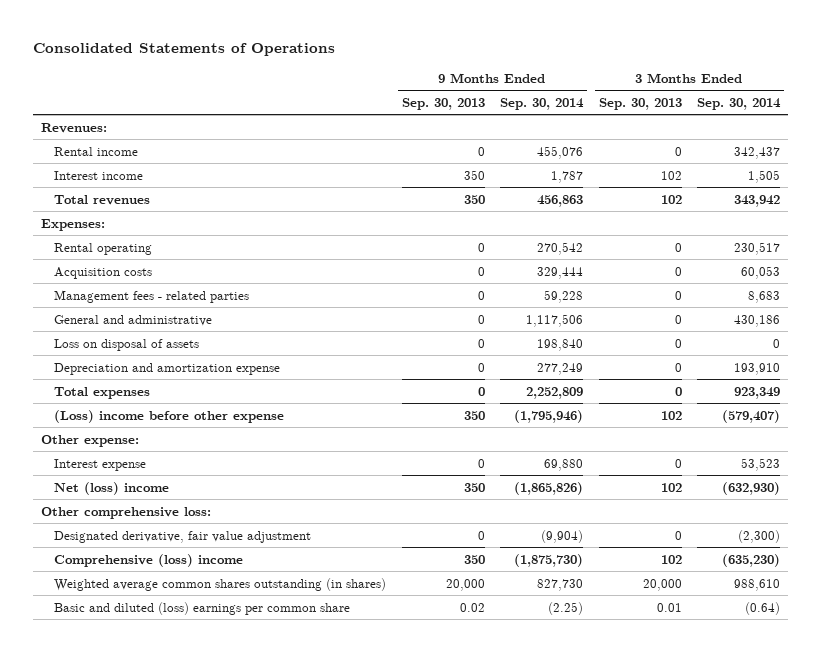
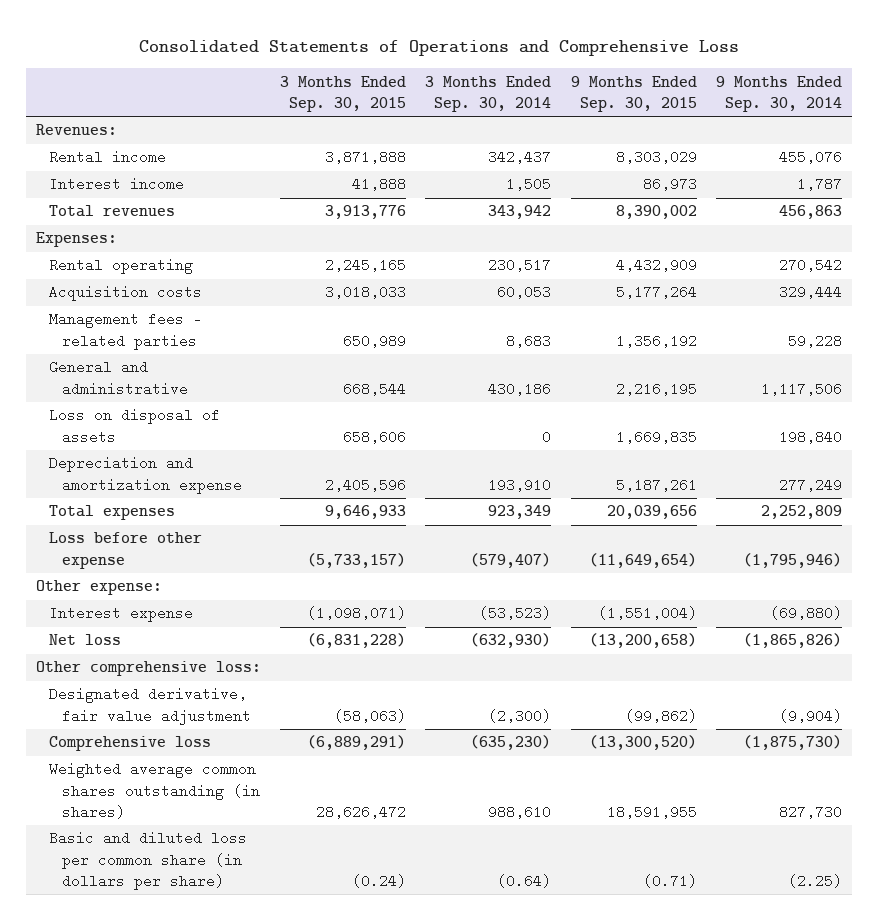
- Consolidated Statements of Operations
+ Consolidated Statements of Operations and Comprehensive Loss
- | 9 Months Ended Sep. 30, 2013 | 9 Months Ended Sep. 30, 2014 | 3 Months Ended Sep. 30, 2013 | 3 Months Ended Sep. 30, 2014
+ | 3 Months Ended Sep. 30, 2015 | 3 Months Ended Sep. 30, 2014 | 9 Months Ended Sep. 30, 2015 | 9 Months Ended Sep. 30, 2014
- (Loss) income before other expense | 350 | (1,795,946) | 102 | (579,407)
+ Loss before other expense | (5,733,157) | (579,407) | (11,649,654) | (1,795,946)
- Interest expense | 0 | 69,880 | 0 | 53,523
- Net (loss) income | 350 | (1,865,826) | 102 | (632,930)
+ Interest expense | (1,098,071) | (53,523) | (1,551,004) | (69,880)
+ Net loss | (6,831,228) | (632,930) | (13,200,658) | (1,865,826)
- Comprehensive (loss) income | 350 | (1,875,730) | 102 | (635,230)
+ Comprehensive loss | (6,889,291) | (635,230) | (13,300,520) | (1,875,730)
- Basic and diluted (loss) earnings per common share | 0.02 | (2.25) | 0.01 | (0.64)
+ Basic and diluted loss per common share (in dollars per share) | (0.24) | (0.64) | (0.71) | (2.25)

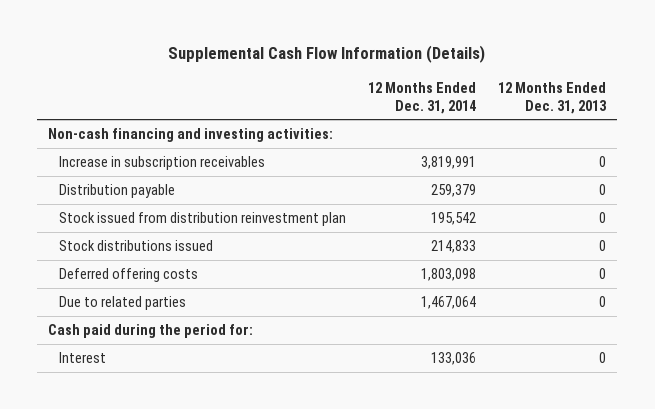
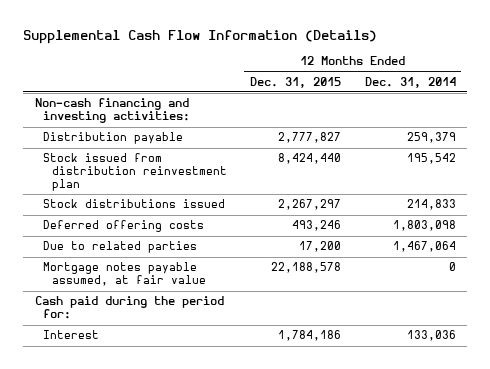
- | 12 Months Ended Dec. 31, 2014 | 12 Months Ended Dec. 31, 2013
+ | 12 Months Ended Dec. 31, 2015 | 12 Months Ended Dec. 31, 2014
- Increase in subscription receivables | 3,819,991 | 0
+ Mortgage notes payable assumed, at fair value | 22,188,578 | 0

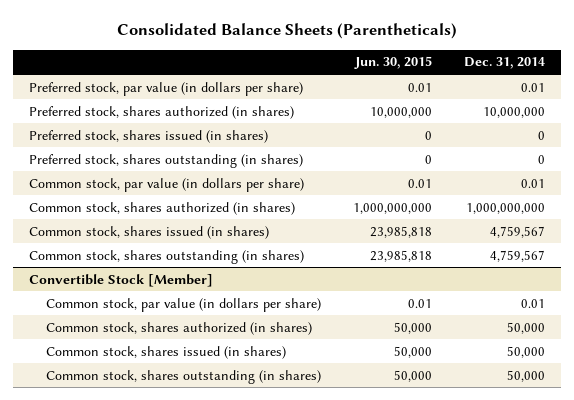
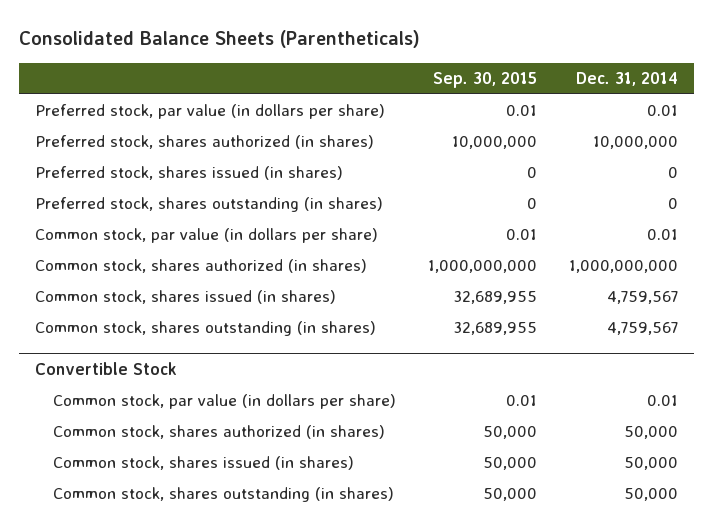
- | Jun. 30, 2015 | Dec. 31, 2014
+ | Sep. 30, 2015 | Dec. 31, 2014
- Convertible Stock [Member]
+ Convertible Stock

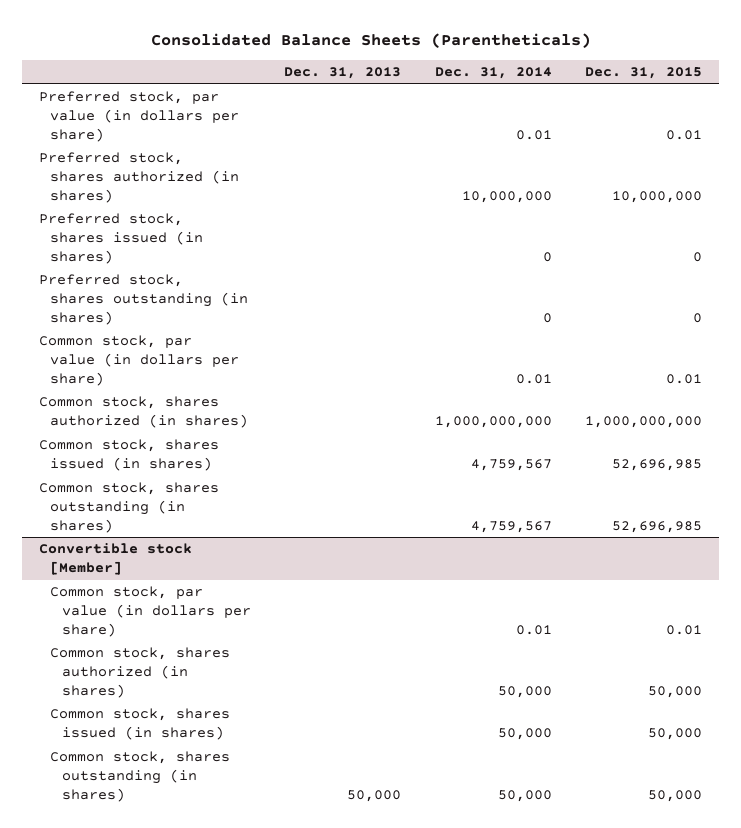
- | Sep. 30, 2015 | Dec. 31, 2014
+ | Dec. 31, 2013 | Dec. 31, 2014 | Dec. 31, 2015
- Convertible Stock
+ Convertible stock [Member]

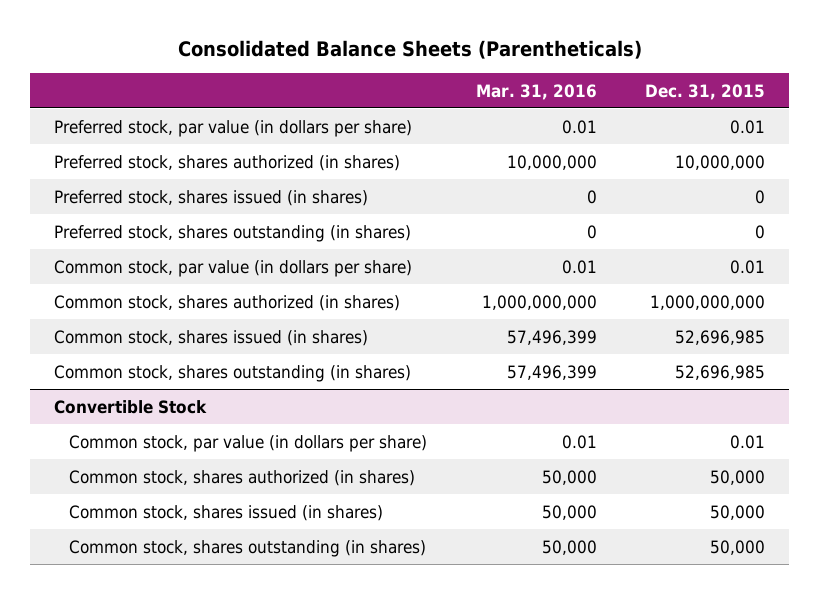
- | Dec. 31, 2013 | Dec. 31, 2014 | Dec. 31, 2015
+ | Mar. 31, 2016 | Dec. 31, 2015
- Convertible stock [Member]
+ Convertible Stock

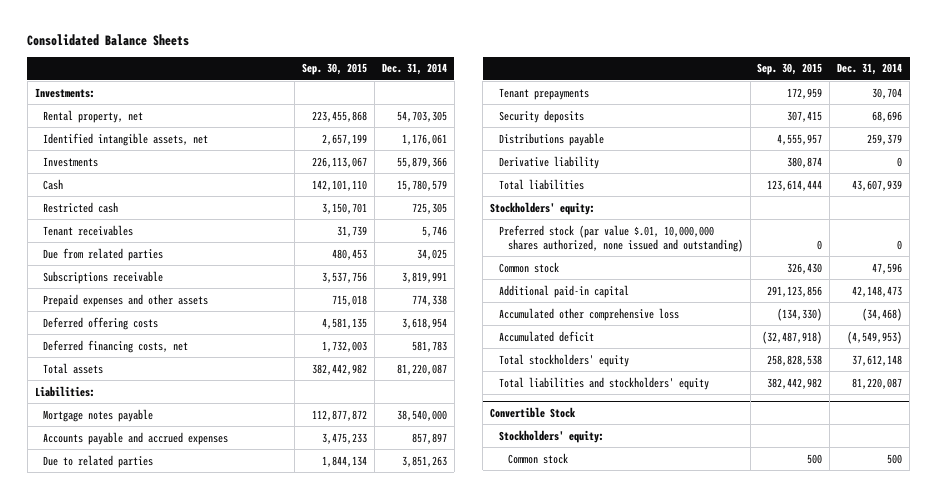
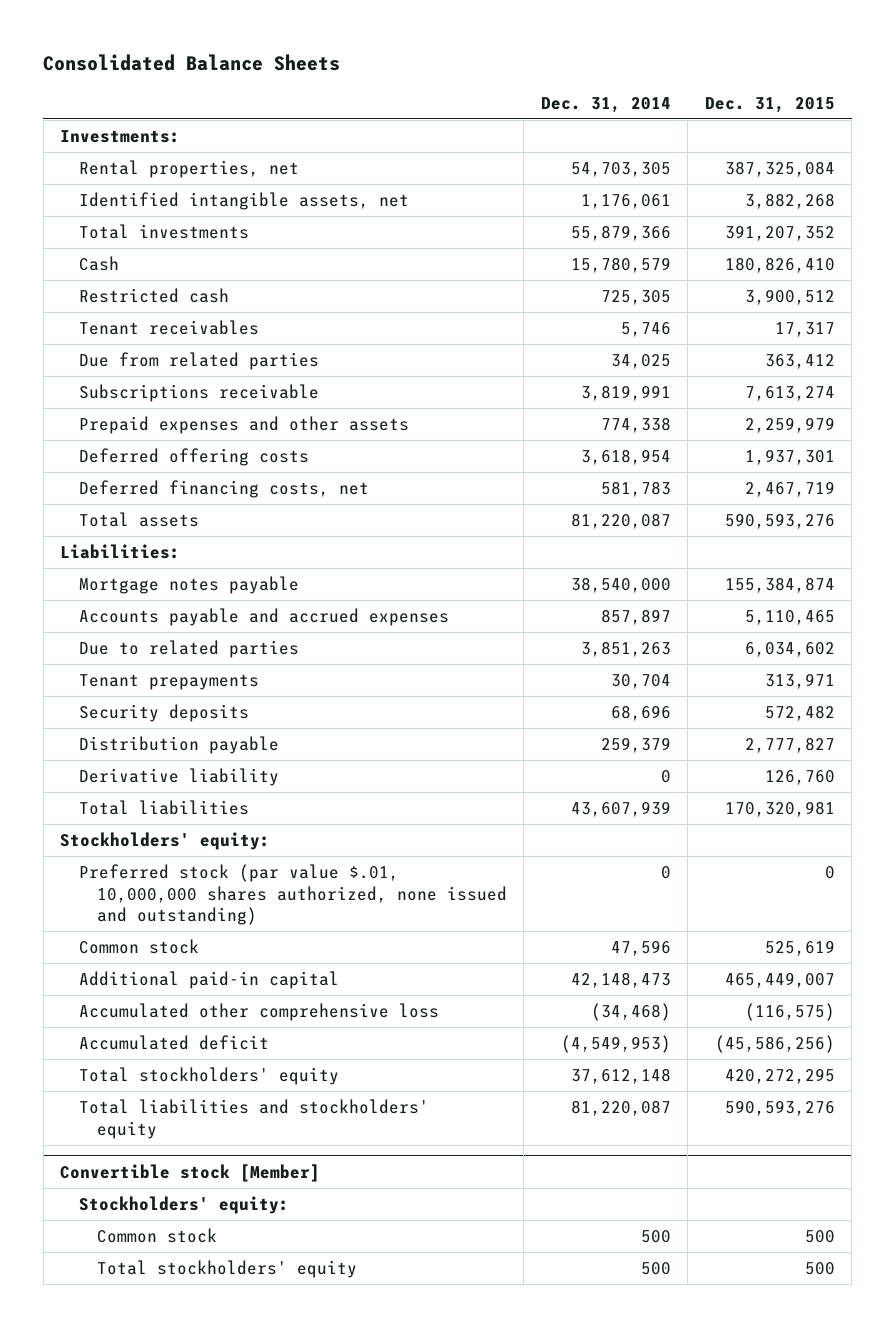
- | Sep. 30, 2015 | Dec. 31, 2014
+ | Dec. 31, 2014 | Dec. 31, 2015
- Rental property, net | 223,455,868 | 54,703,305
+ Rental properties, net | 54,703,305 | 387,325,084
- Investments | 226,113,067 | 55,879,366
+ Total investments | 55,879,366 | 391,207,352
- Distributions payable | 4,555,957 | 259,379
+ Distribution payable | 259,379 | 2,777,827
- Convertible Stock
+ Convertible stock [Member]
+ Total stockholders' equity | 500 | 500

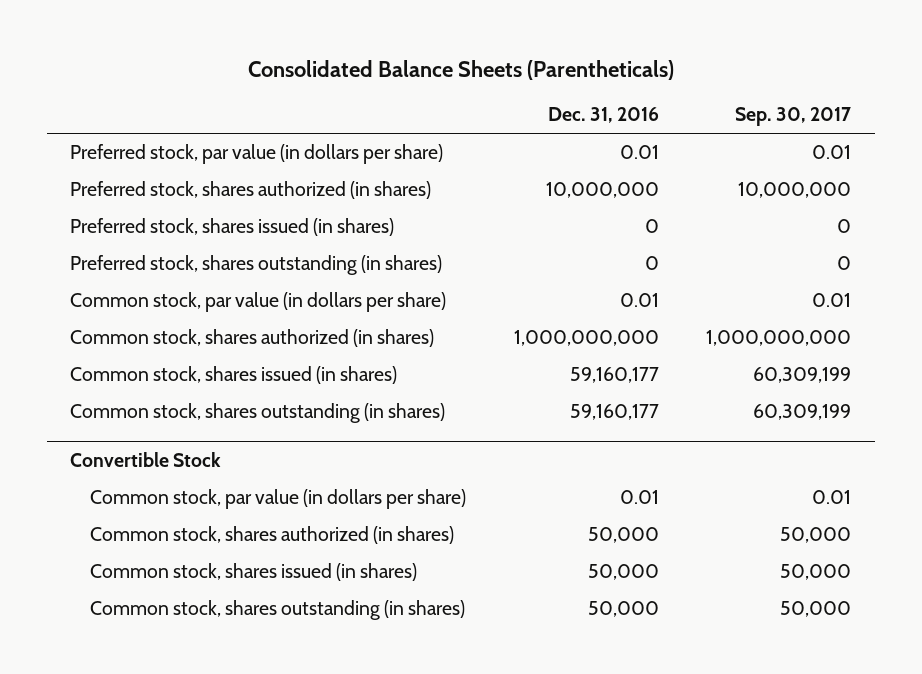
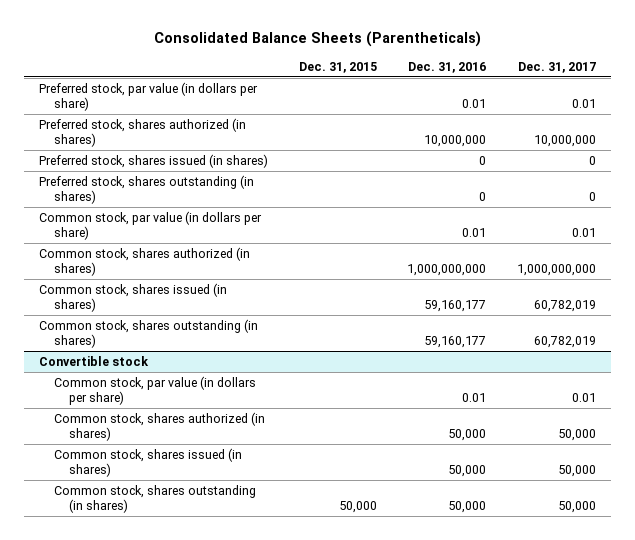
- | Dec. 31, 2016 | Sep. 30, 2017
+ | Dec. 31, 2015 | Dec. 31, 2016 | Dec. 31, 2017
- Convertible Stock
+ Convertible stock

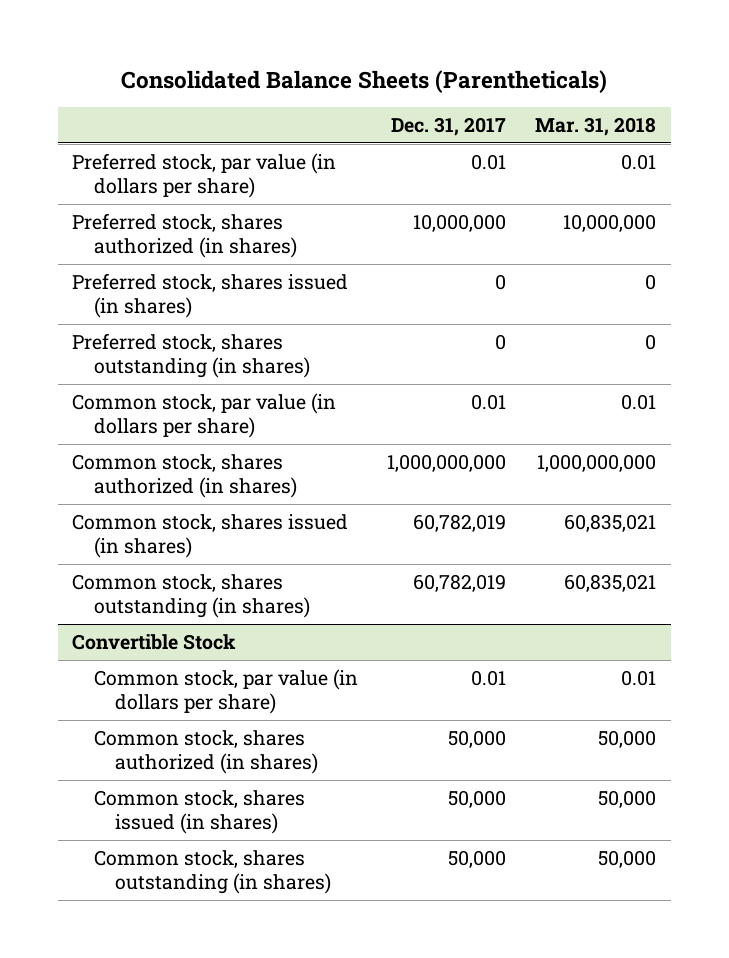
- | Dec. 31, 2015 | Dec. 31, 2016 | Dec. 31, 2017
+ | Dec. 31, 2017 | Mar. 31, 2018
- Convertible stock
+ Convertible Stock

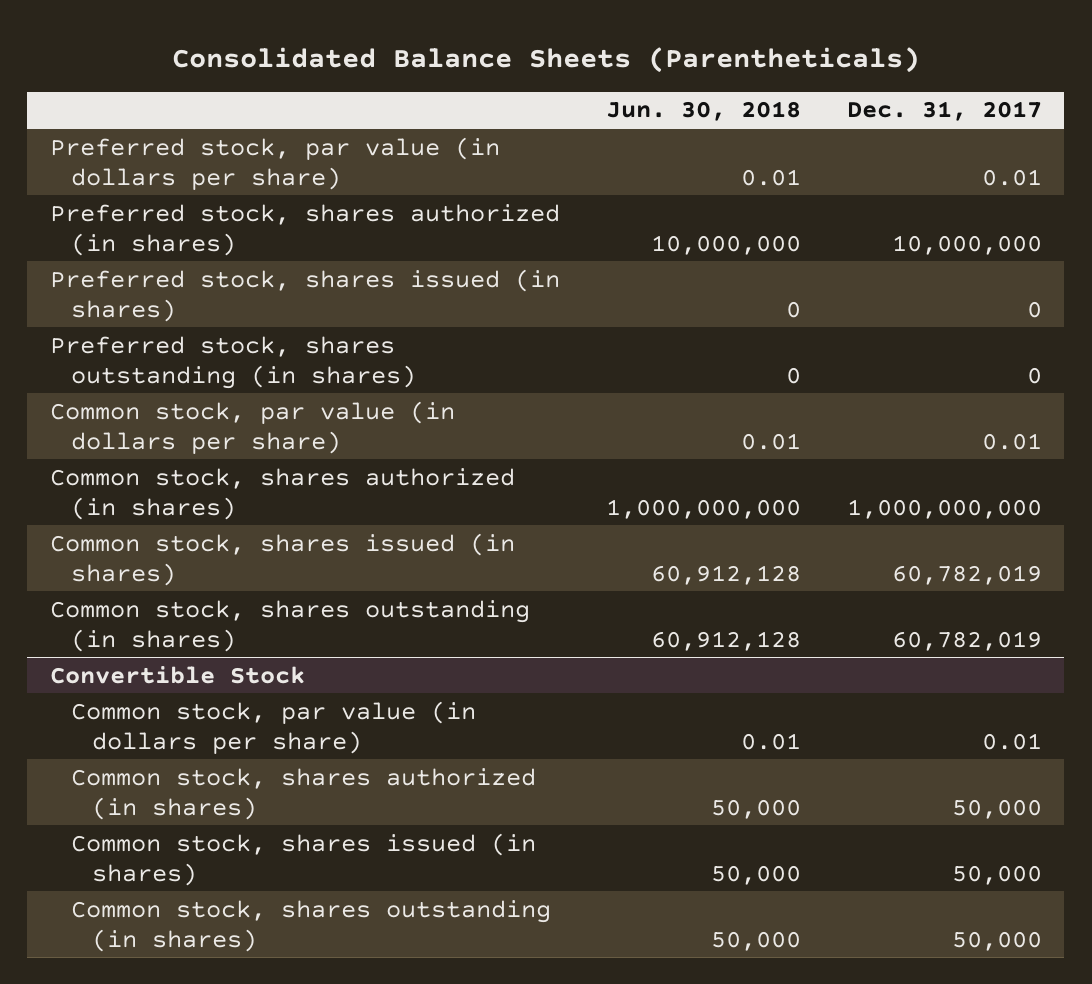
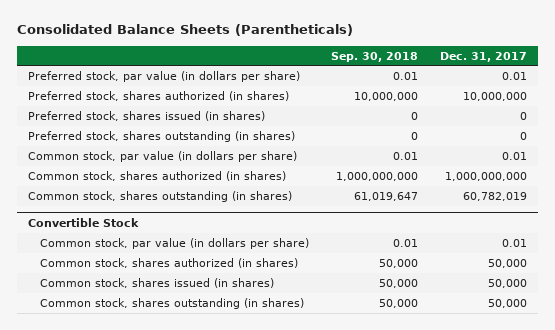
- | Jun. 30, 2018 | Dec. 31, 2017
+ | Sep. 30, 2018 | Dec. 31, 2017
- Common stock, shares issued (in shares) | 60,912,128 | 60,782,019

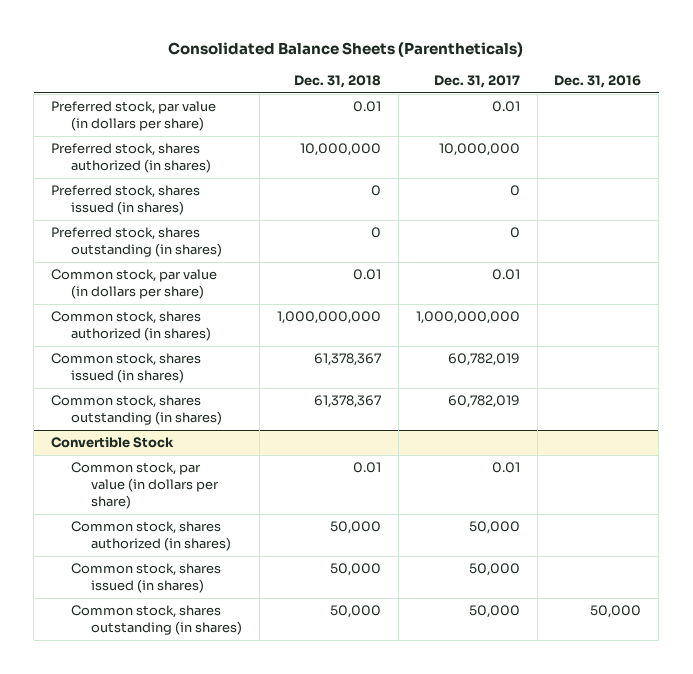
- | Sep. 30, 2018 | Dec. 31, 2017
+ | Dec. 31, 2018 | Dec. 31, 2017 | Dec. 31, 2016
+ Common stock, shares issued (in shares) | 61,378,367 | 60,782,019 |

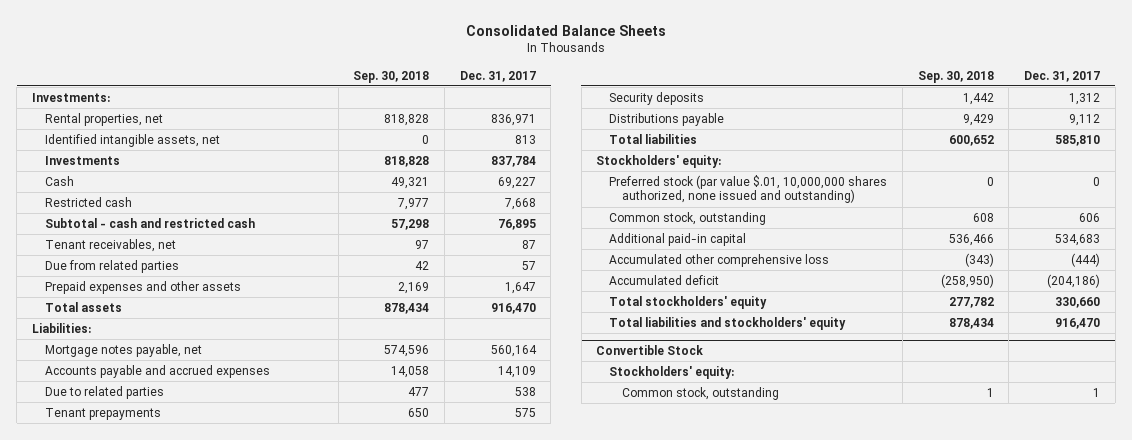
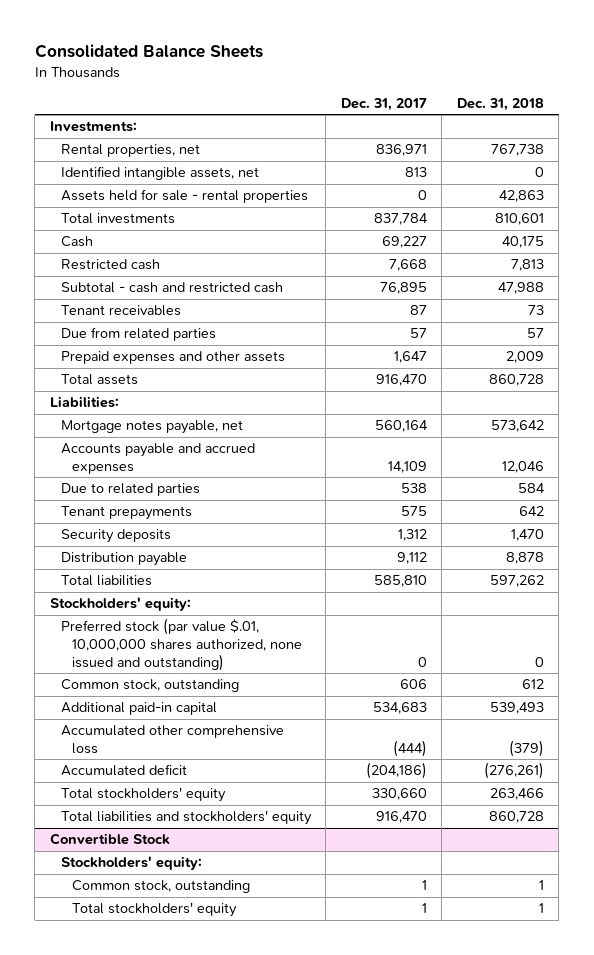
- | Sep. 30, 2018 | Dec. 31, 2017
+ | Dec. 31, 2017 | Dec. 31, 2018
- Investments | 818,828 | 837,784
+ Assets held for sale - rental properties | 0 | 42,863
+ Total investments | 837,784 | 810,601
- Tenant receivables, net | 97 | 87
+ Tenant receivables | 87 | 73
- Distributions payable | 9,429 | 9,112
+ Distribution payable | 9,112 | 8,878
@ Convertible Stock
+ Total stockholders' equity | 1 | 1

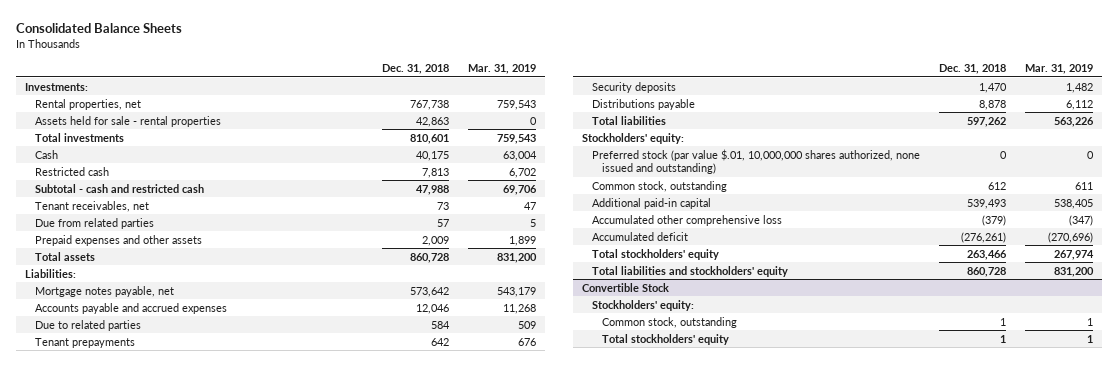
- | Dec. 31, 2017 | Dec. 31, 2018
+ | Dec. 31, 2018 | Mar. 31, 2019
- Identified intangible assets, net | 813 | 0
- Tenant receivables | 87 | 73
+ Tenant receivables, net | 73 | 47
- Distribution payable | 9,112 | 8,878
+ Distributions payable | 8,878 | 6,112

